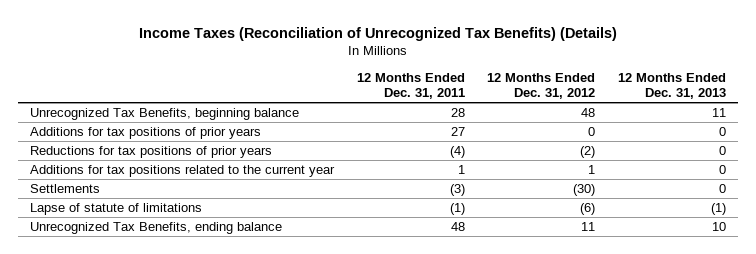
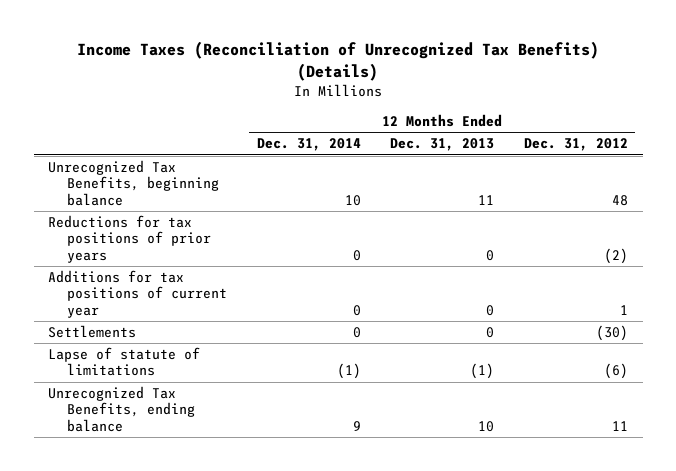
- | 12 Months Ended Dec. 31, 2011 | 12 Months Ended Dec. 31, 2012 | 12 Months Ended Dec. 31, 2013
+ | 12 Months Ended Dec. 31, 2014 | 12 Months Ended Dec. 31, 2013 | 12 Months Ended Dec. 31, 2012
- Additions for tax positions of prior years | 27 | 0 | 0
- Additions for tax positions related to the current year | 1 | 1 | 0
+ Additions for tax positions of current year | 0 | 0 | 1

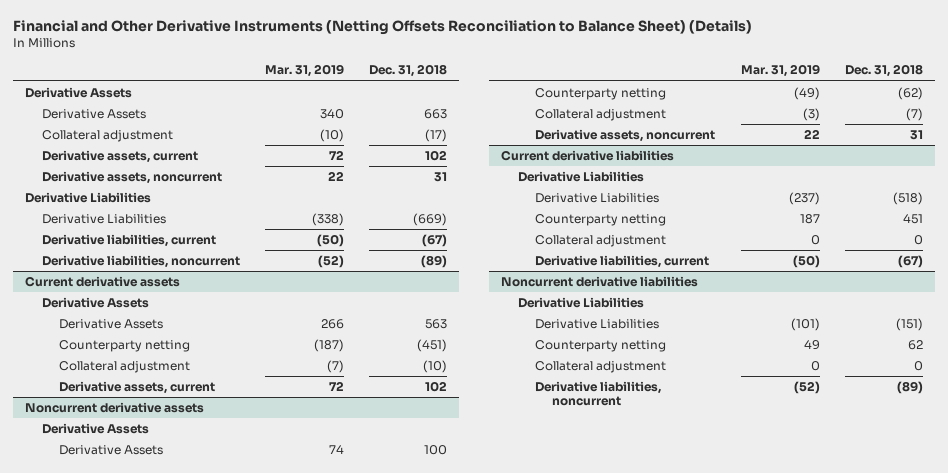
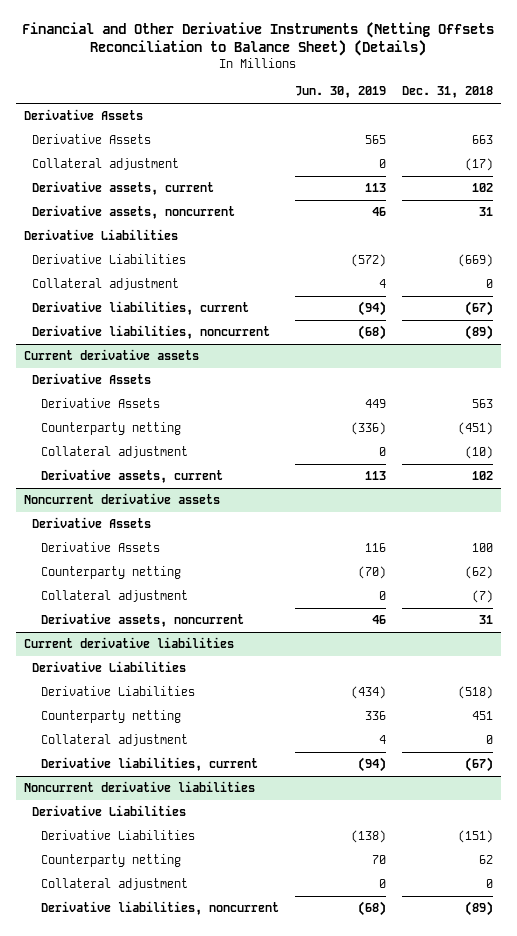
- | Mar. 31, 2019 | Dec. 31, 2018
+ | Jun. 30, 2019 | Dec. 31, 2018
+ Collateral adjustment | 4 | 0

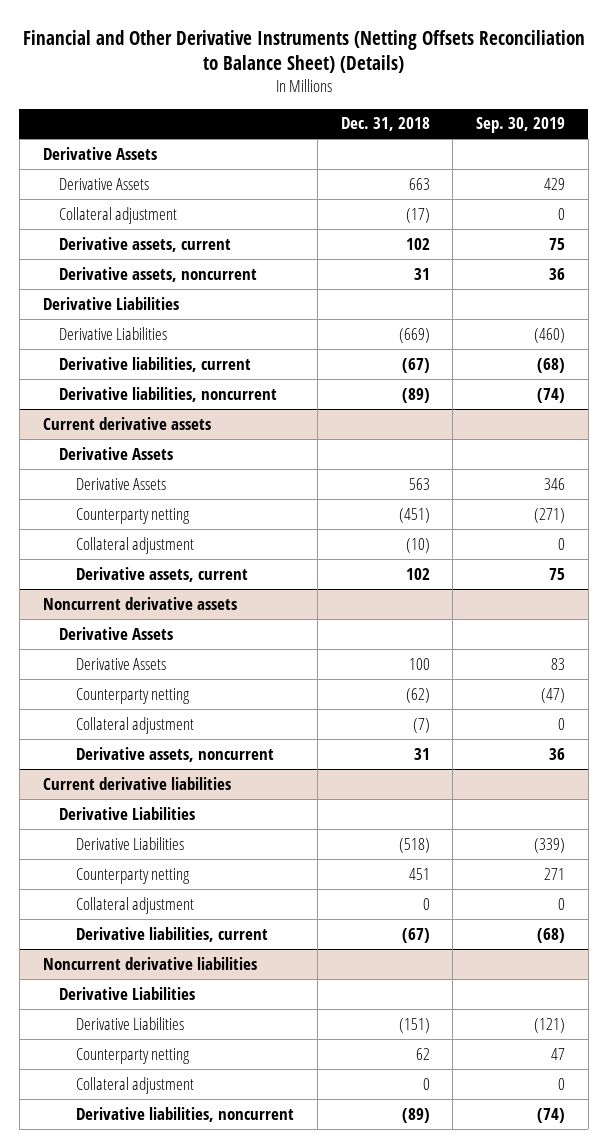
- | Jun. 30, 2019 | Dec. 31, 2018
+ | Dec. 31, 2018 | Sep. 30, 2019
- Collateral adjustment | 4 | 0

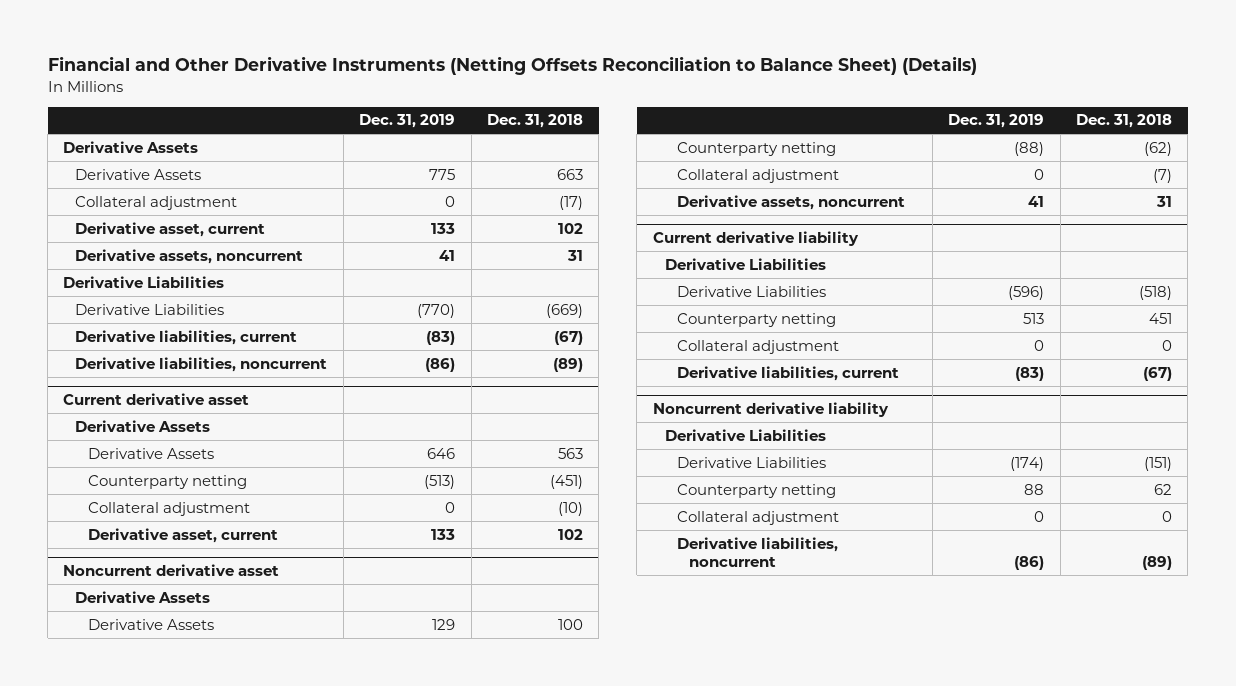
- | Dec. 31, 2018 | Sep. 30, 2019
+ | Dec. 31, 2019 | Dec. 31, 2018
- Derivative assets, current | 102 | 75
+ Derivative asset, current | 133 | 102
- Current derivative assets
+ Current derivative asset
- Derivative assets, current | 102 | 75
- Noncurrent derivative assets
+ Derivative asset, current | 133 | 102
+ Noncurrent derivative asset
- Current derivative liabilities
+ Current derivative liability
- Noncurrent derivative liabilities
+ Noncurrent derivative liability

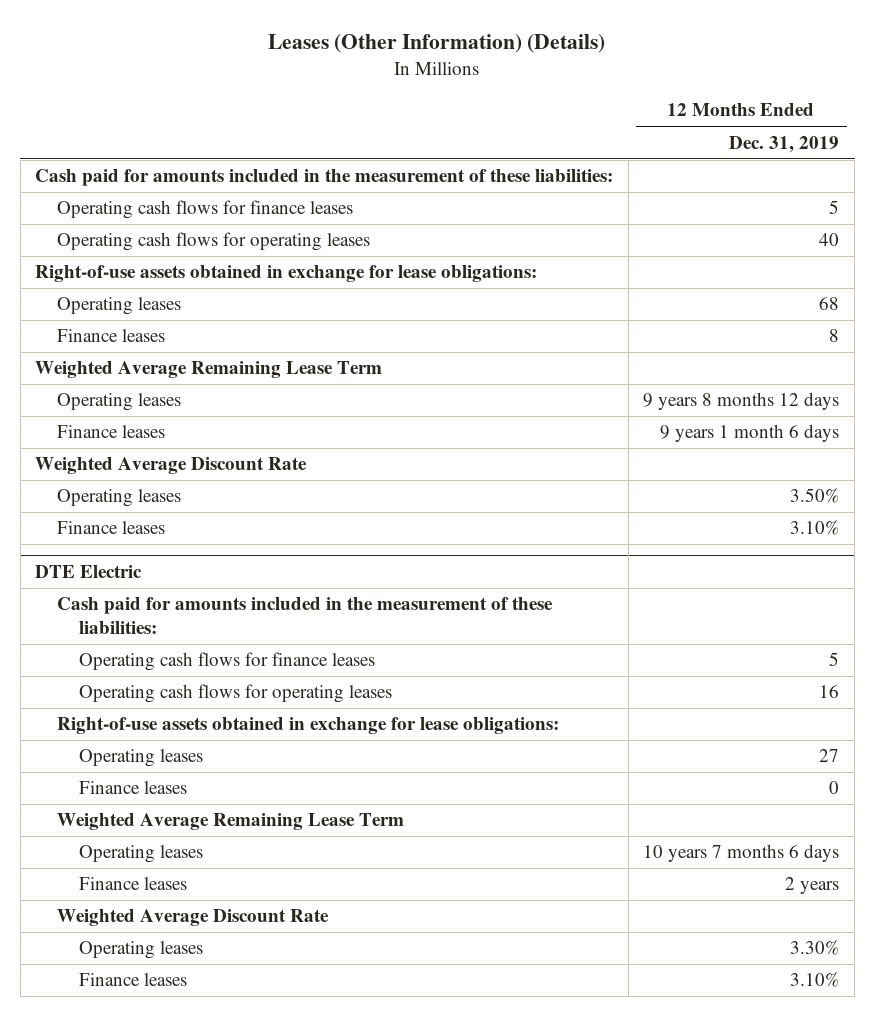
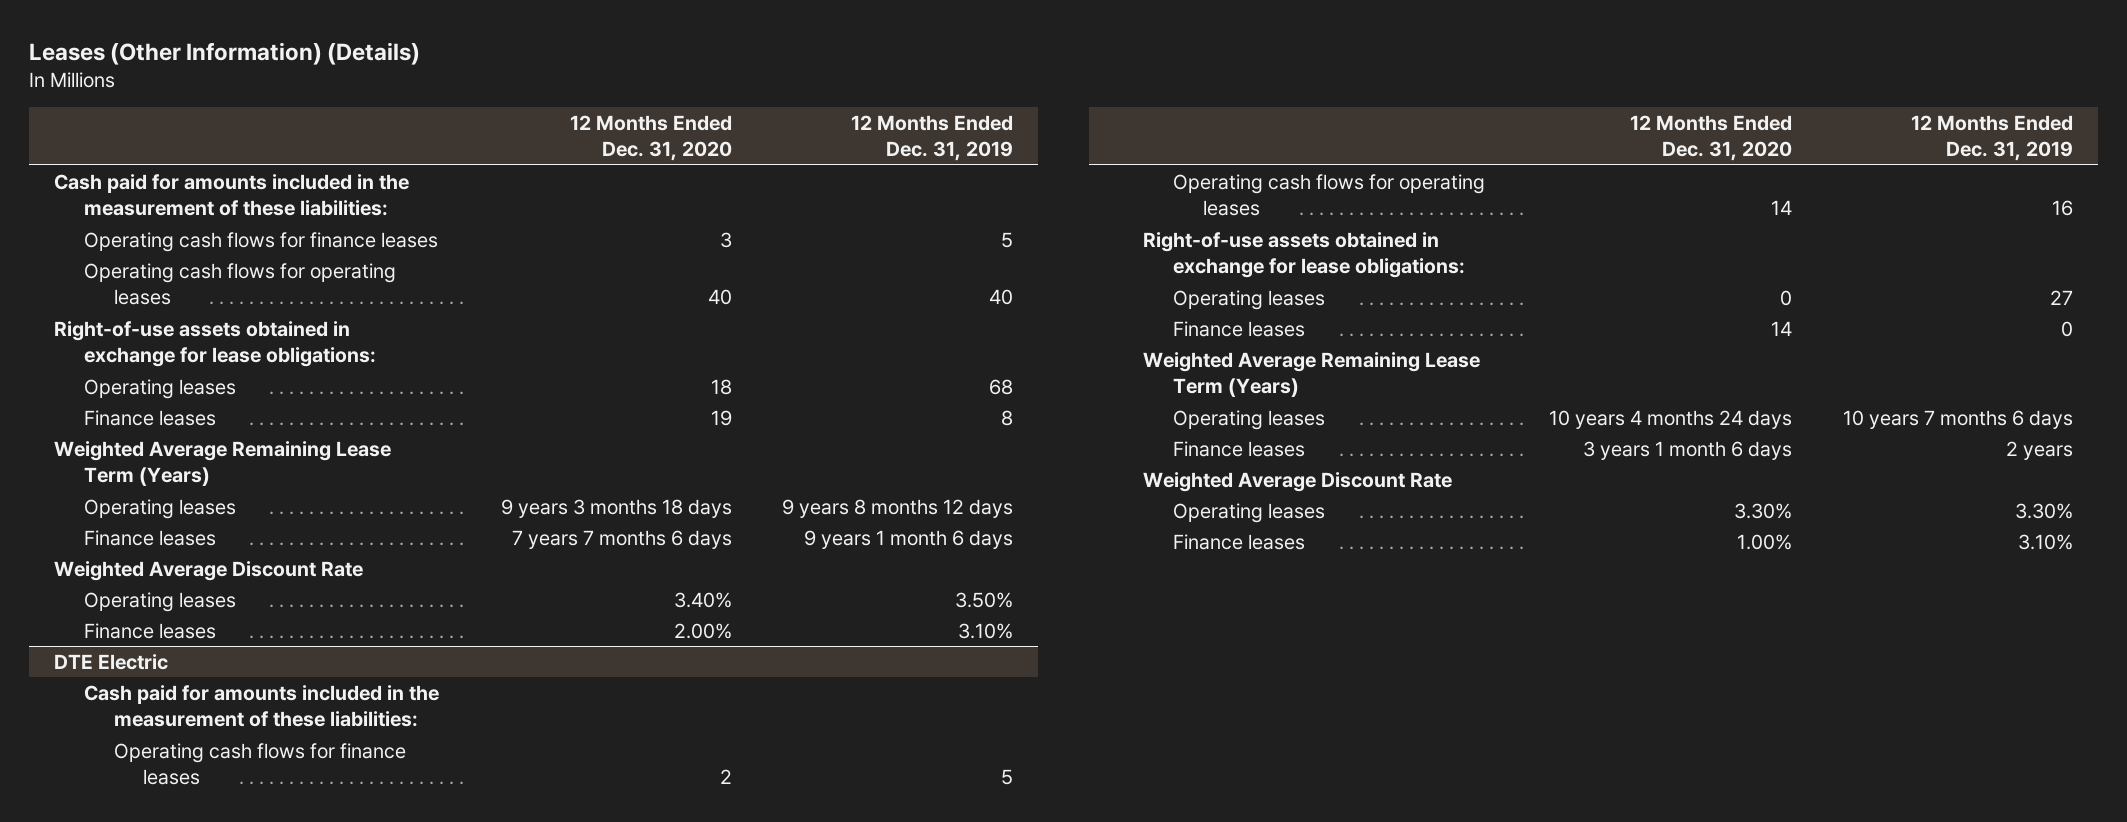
- | 12 Months Ended Dec. 31, 2019
+ | 12 Months Ended Dec. 31, 2020 | 12 Months Ended Dec. 31, 2019
- Weighted Average Remaining Lease Term
+ Weighted Average Remaining Lease Term (Years)
@ DTE Electric
- Weighted Average Remaining Lease Term
+ Weighted Average Remaining Lease Term (Years)

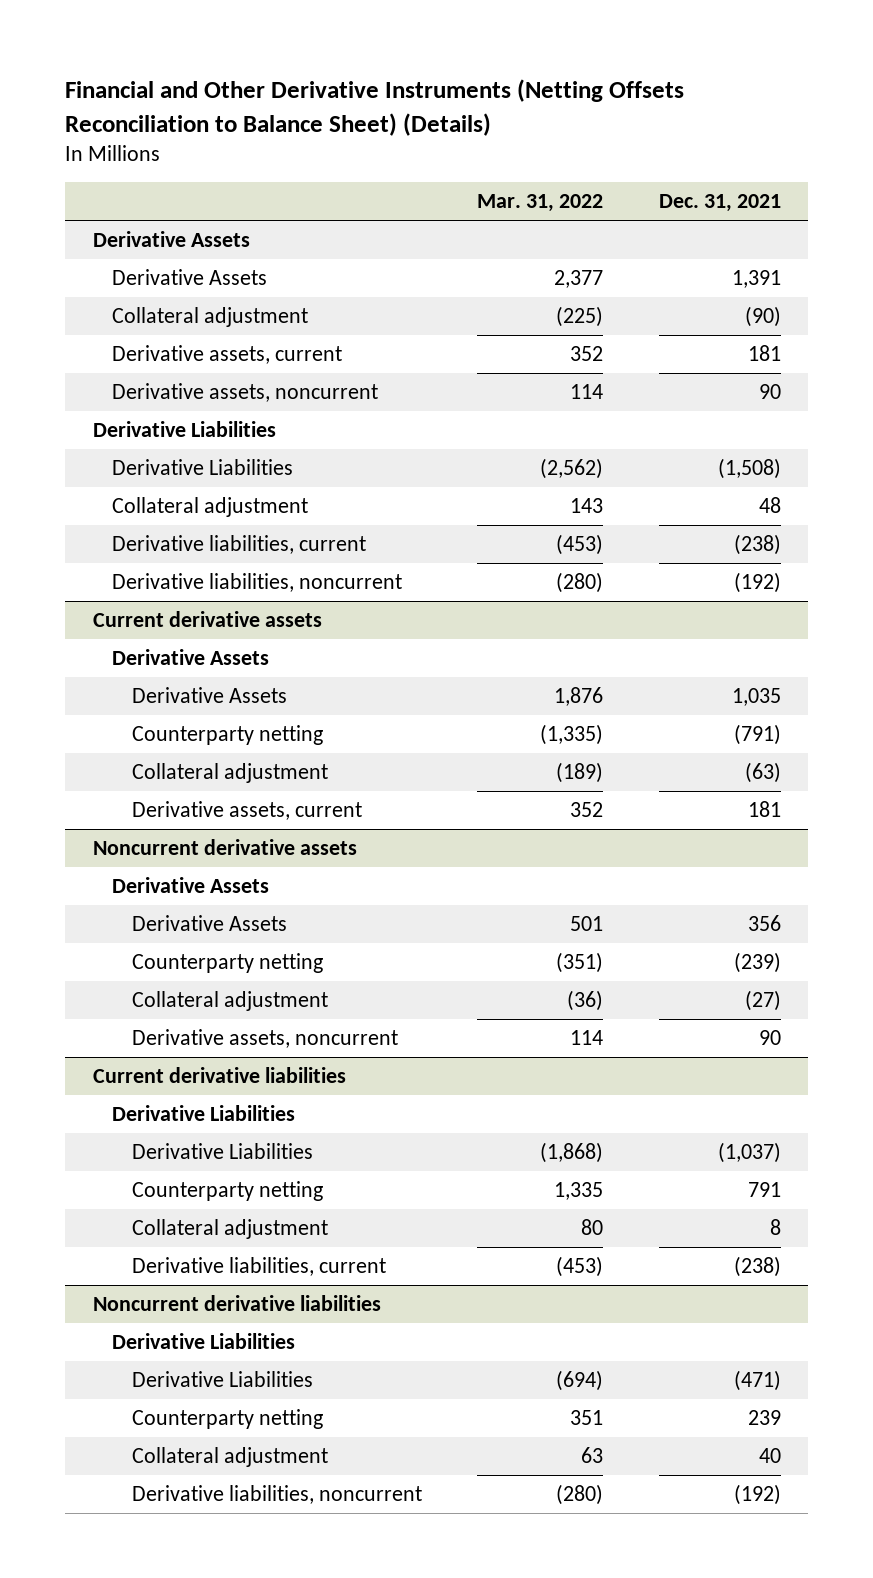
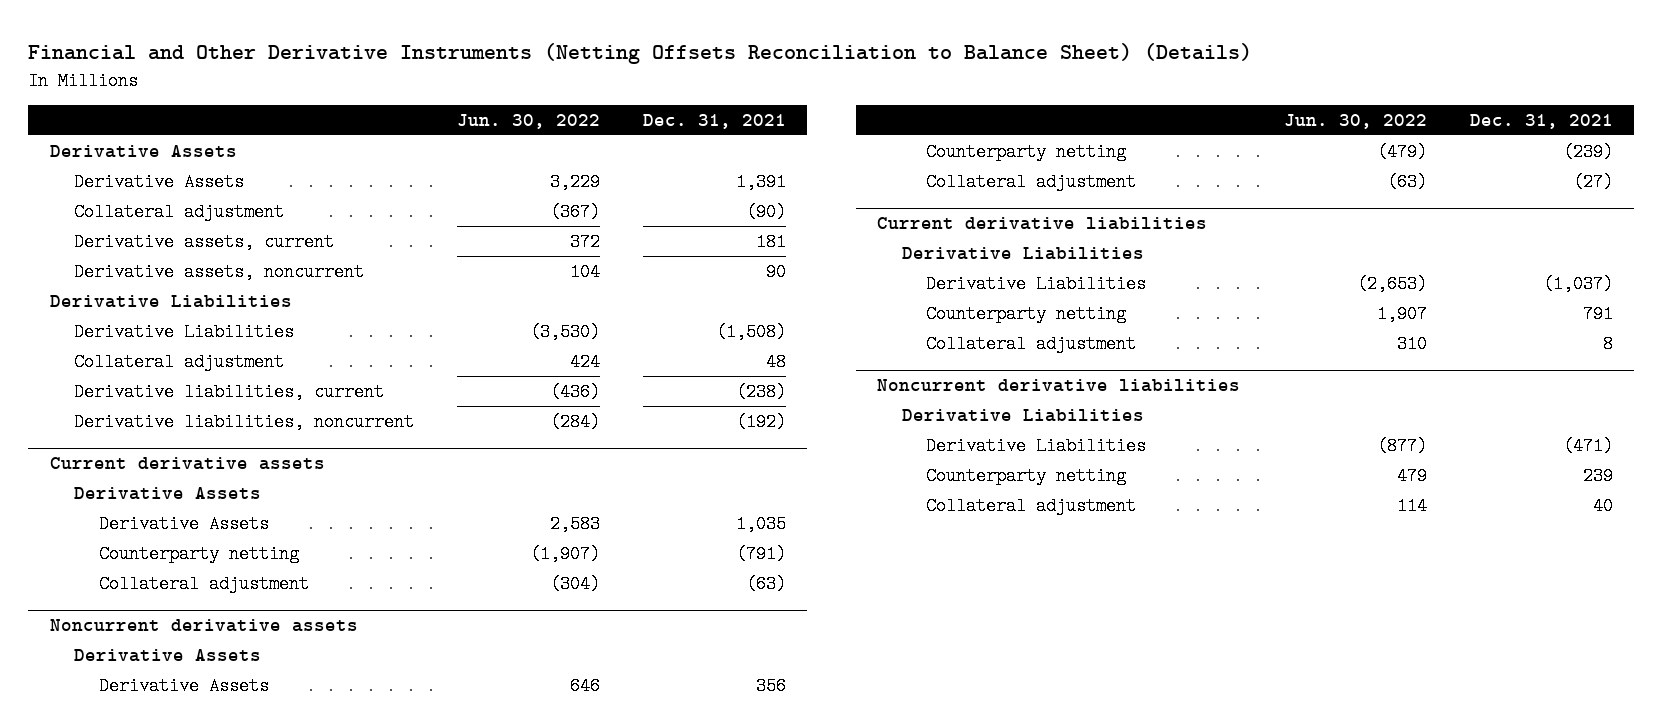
- | Mar. 31, 2022 | Dec. 31, 2021
+ | Jun. 30, 2022 | Dec. 31, 2021
@ Current derivative assets
- Derivative assets, current | 352 | 181
@ Noncurrent derivative assets
- Derivative assets, noncurrent | 114 | 90
@ Current derivative liabilities
- Derivative liabilities, current | (453) | (238)
@ Noncurrent derivative liabilities
- Derivative liabilities, noncurrent | (280) | (192)

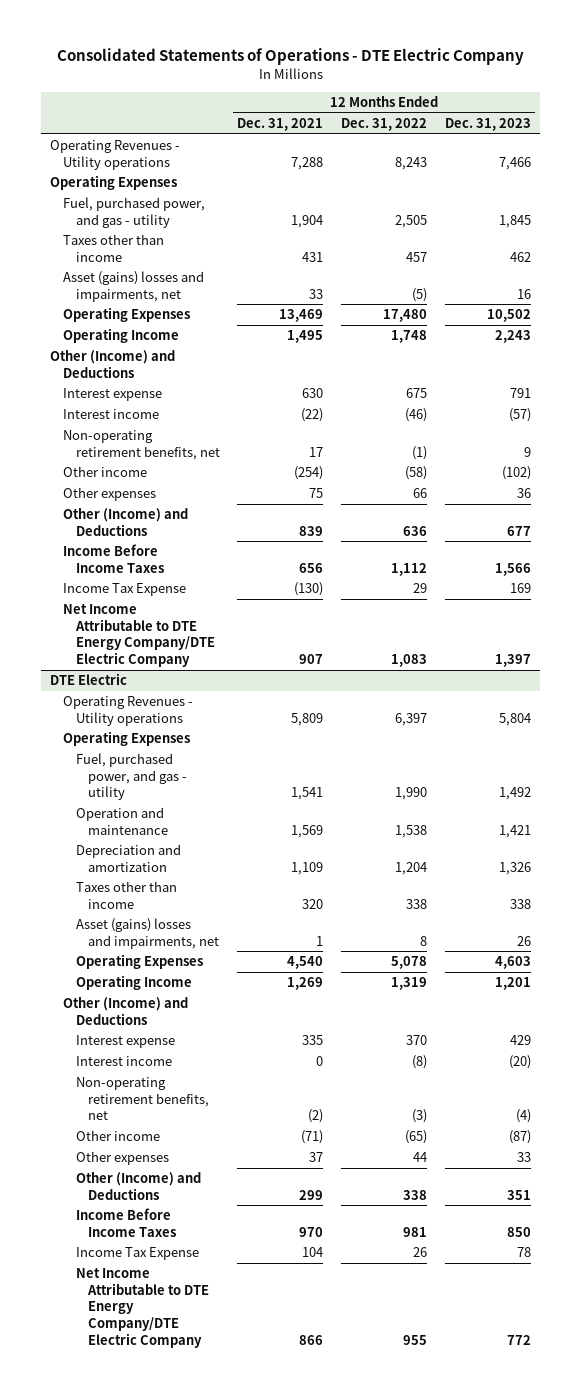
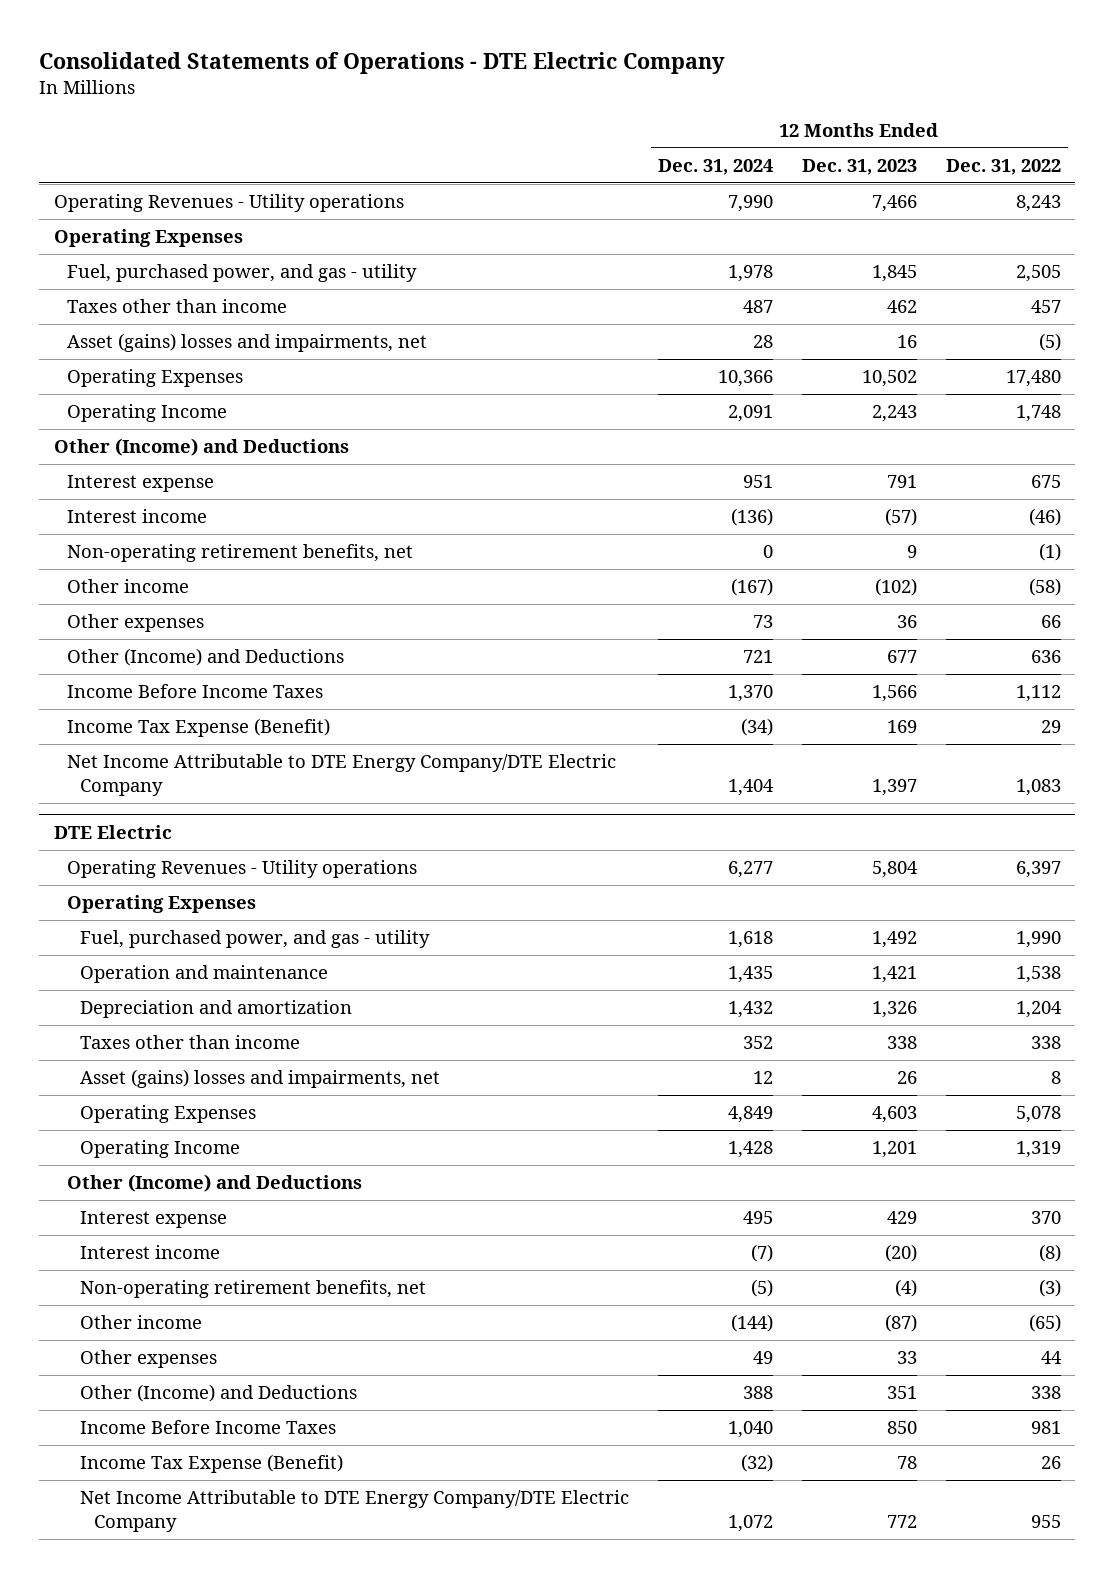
- | 12 Months Ended Dec. 31, 2021 | 12 Months Ended Dec. 31, 2022 | 12 Months Ended Dec. 31, 2023
+ | 12 Months Ended Dec. 31, 2024 | 12 Months Ended Dec. 31, 2023 | 12 Months Ended Dec. 31, 2022
- Income Tax Expense | (130) | 29 | 169
+ Income Tax Expense (Benefit) | (34) | 169 | 29
@ DTE Electric
- Income Tax Expense | 104 | 26 | 78
+ Income Tax Expense (Benefit) | (32) | 78 | 26

